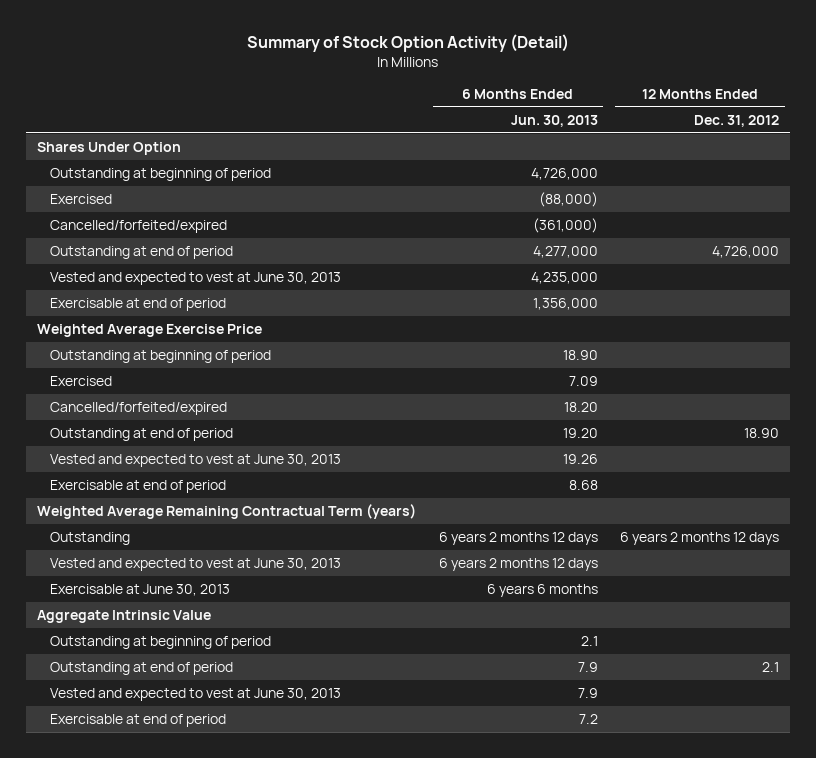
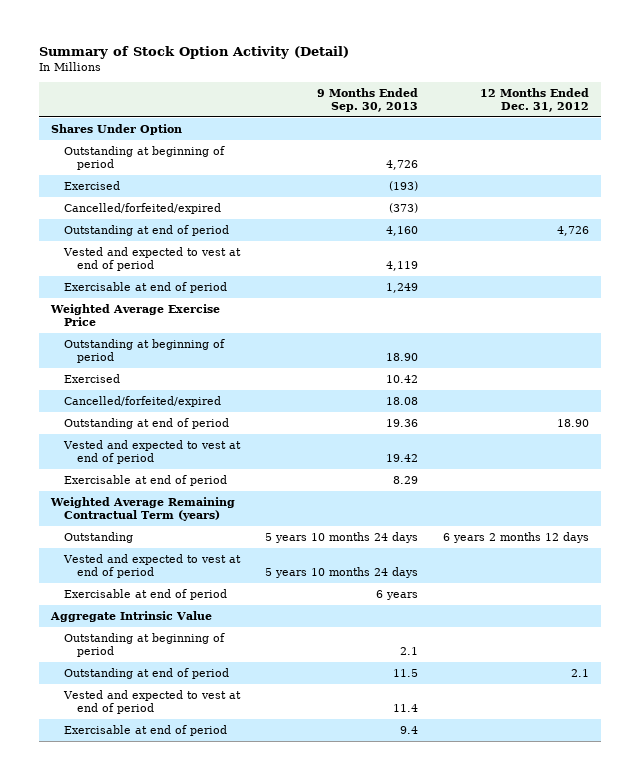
- | 6 Months Ended Jun. 30, 2013 | 12 Months Ended Dec. 31, 2012
+ | 9 Months Ended Sep. 30, 2013 | 12 Months Ended Dec. 31, 2012
- Outstanding at end of period | 4,277,000 | 4,726,000
- Vested and expected to vest at June 30, 2013 | 4,235,000 |
+ Outstanding at end of period | 4,160 | 4,726
+ Vested and expected to vest at end of period | 4,119 |
- Vested and expected to vest at June 30, 2013 | 19.26 |
+ Vested and expected to vest at end of period | 19.42 |
- Vested and expected to vest at June 30, 2013 | 6 years 2 months 12 days |
- Exercisable at June 30, 2013 | 6 years 6 months |
+ Vested and expected to vest at end of period | 5 years 10 months 24 days |
+ Exercisable at end of period | 6 years |
- Vested and expected to vest at June 30, 2013 | 7.9 |
+ Vested and expected to vest at end of period | 11.4 |

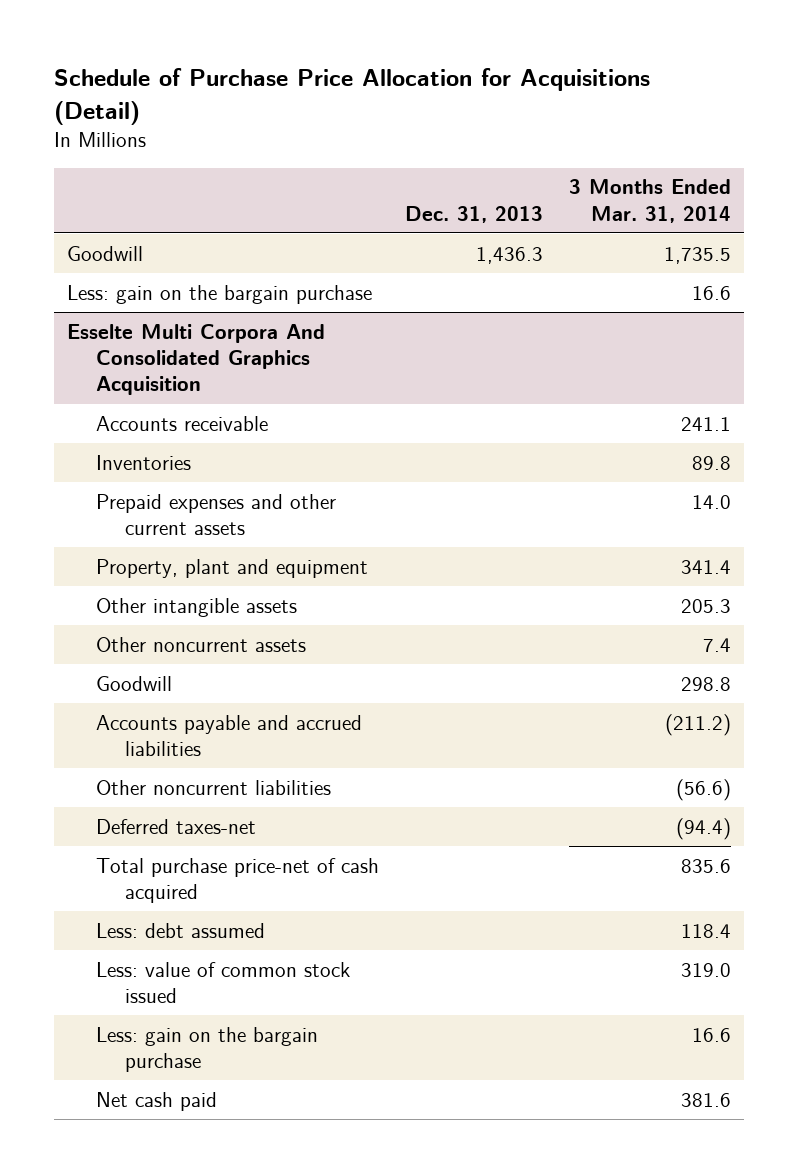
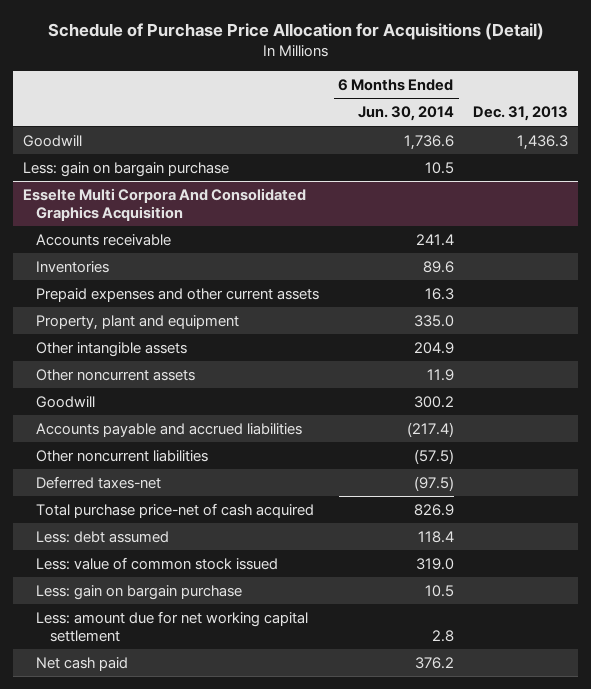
- | Dec. 31, 2013 | 3 Months Ended Mar. 31, 2014
+ | 6 Months Ended Jun. 30, 2014 | Dec. 31, 2013
- Less: gain on the bargain purchase | | 16.6
+ Less: gain on bargain purchase | 10.5 |
@ Esselte Multi Corpora And Consolidated Graphics Acquisition
- Less: gain on the bargain purchase | | 16.6
+ Less: gain on bargain purchase | 10.5 |
+ Less: amount due for net working capital settlement | 2.8 |

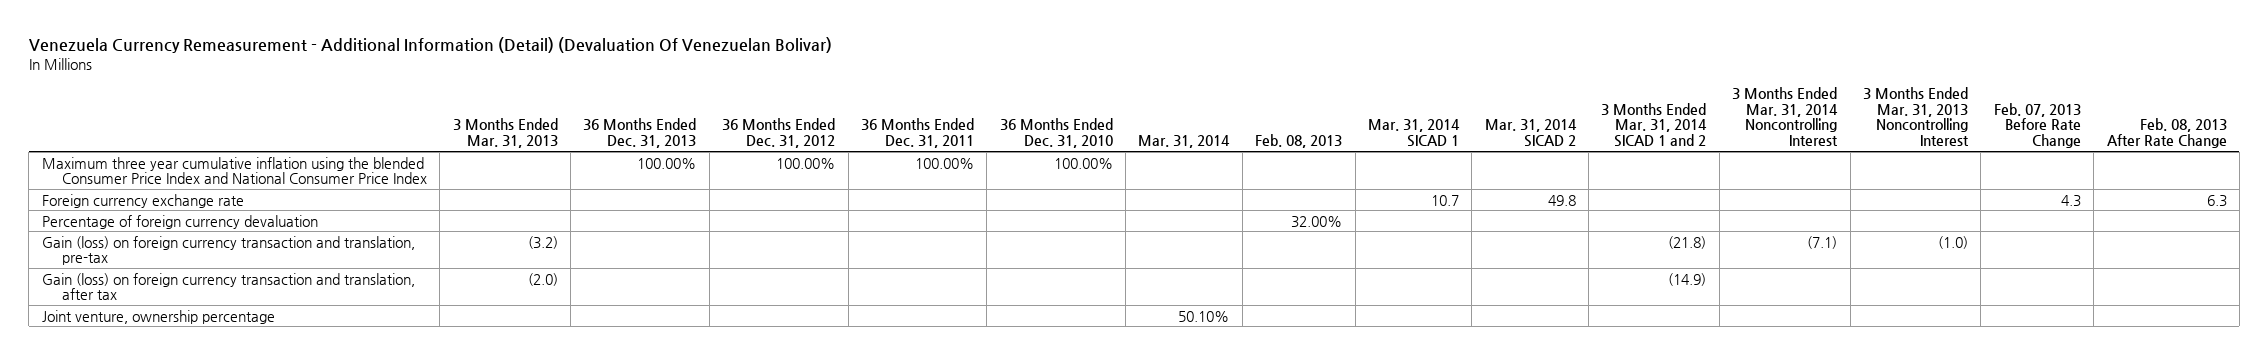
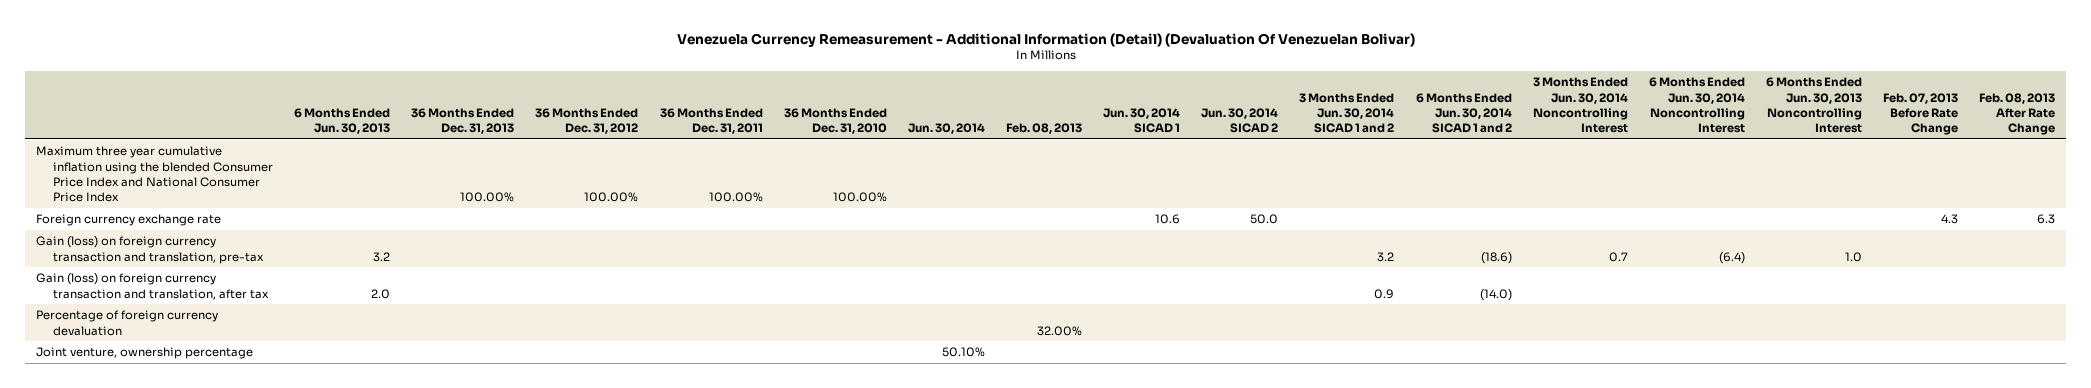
- | 3 Months Ended Mar. 31, 2013 | 36 Months Ended Dec. 31, 2013 | 36 Months Ended Dec. 31, 2012 | 36 Months Ended Dec. 31, 2011 | 36 Months Ended Dec. 31, 2010 | Mar. 31, 2014 | Feb. 08, 2013 | Mar. 31, 2014 SICAD 1 | Mar. 31, 2014 SICAD 2 | 3 Months Ended Mar. 31, 2014 SICAD 1 and 2 | 3 Months Ended Mar. 31, 2014 Noncontrolling Interest | 3 Months Ended Mar. 31, 2013 Noncontrolling Interest | Feb. 07, 2013 Before Rate Change | Feb. 08, 2013 After Rate Change
+ | 6 Months Ended Jun. 30, 2013 | 36 Months Ended Dec. 31, 2013 | 36 Months Ended Dec. 31, 2012 | 36 Months Ended Dec. 31, 2011 | 36 Months Ended Dec. 31, 2010 | Jun. 30, 2014 | Feb. 08, 2013 | Jun. 30, 2014 SICAD 1 | Jun. 30, 2014 SICAD 2 | 3 Months Ended Jun. 30, 2014 SICAD 1 and 2 | 6 Months Ended Jun. 30, 2014 SICAD 1 and 2 | 3 Months Ended Jun. 30, 2014 Noncontrolling Interest | 6 Months Ended Jun. 30, 2014 Noncontrolling Interest | 6 Months Ended Jun. 30, 2013 Noncontrolling Interest | Feb. 07, 2013 Before Rate Change | Feb. 08, 2013 After Rate Change
moved down: Percentage of foreign currency devaluation | | | | | | | 32.00% | | | | | | | | |

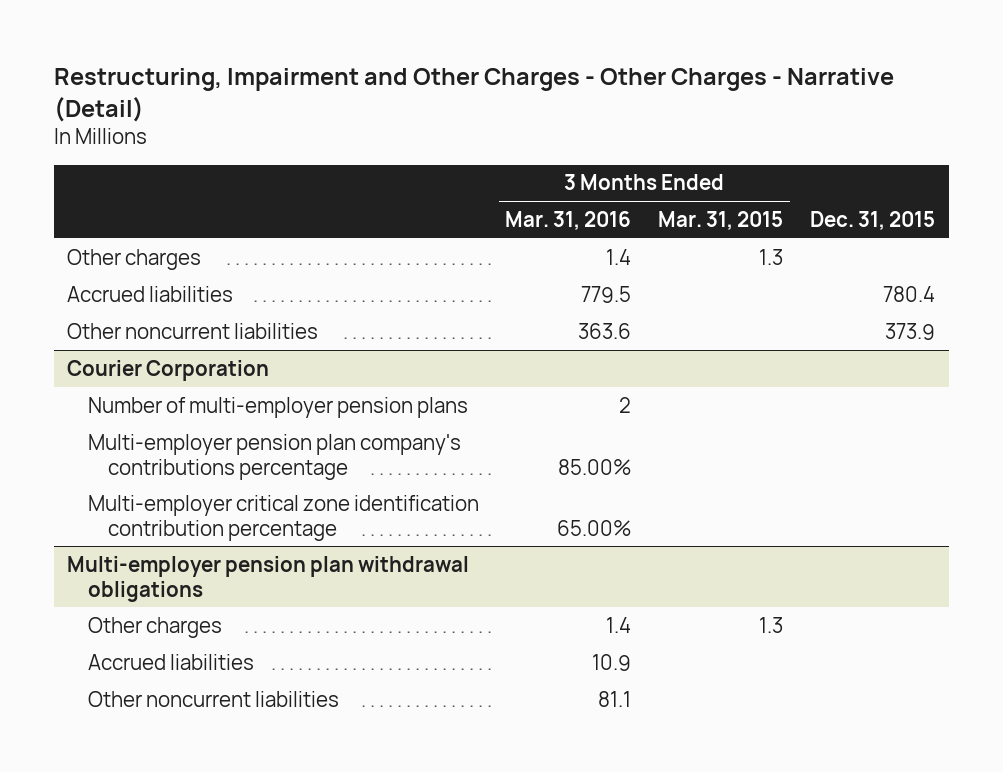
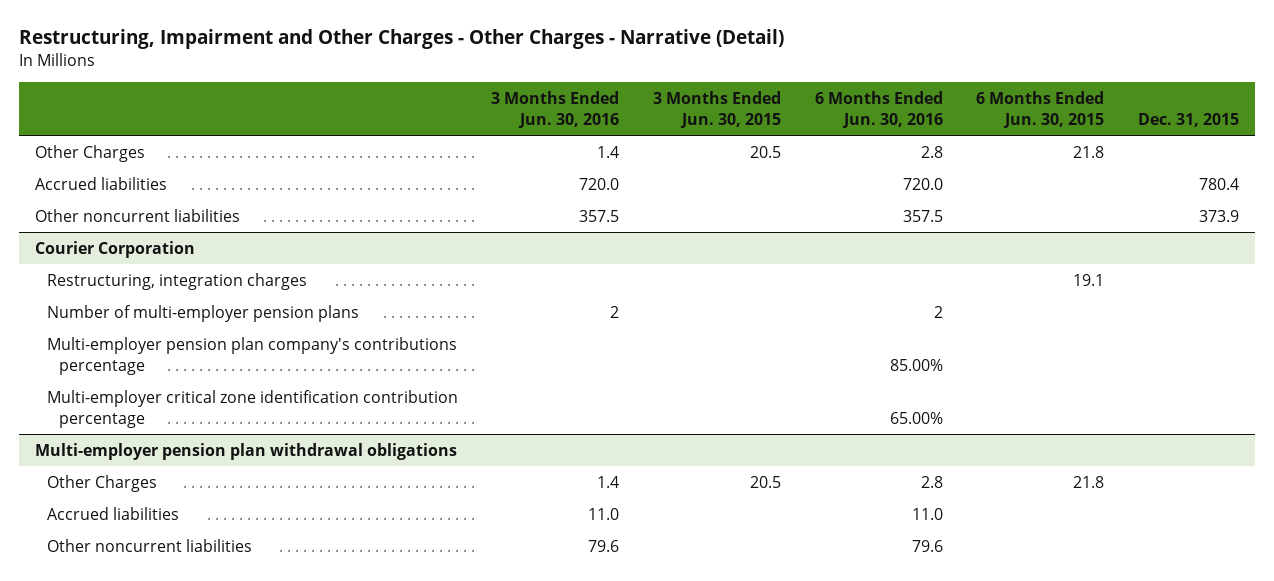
- | 3 Months Ended Mar. 31, 2016 | 3 Months Ended Mar. 31, 2015 | Dec. 31, 2015
+ | 3 Months Ended Jun. 30, 2016 | 3 Months Ended Jun. 30, 2015 | 6 Months Ended Jun. 30, 2016 | 6 Months Ended Jun. 30, 2015 | Dec. 31, 2015
- Other charges | 1.4 | 1.3 |
+ Other Charges | 1.4 | 20.5 | 2.8 | 21.8 |
@ Courier Corporation
+ Restructuring, integration charges | | | | 19.1 |
@ Multi-employer pension plan withdrawal obligations
- Other charges | 1.4 | 1.3 |
+ Other Charges | 1.4 | 20.5 | 2.8 | 21.8 |

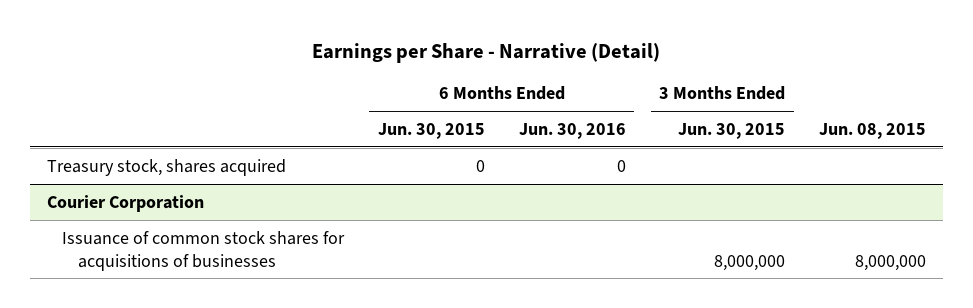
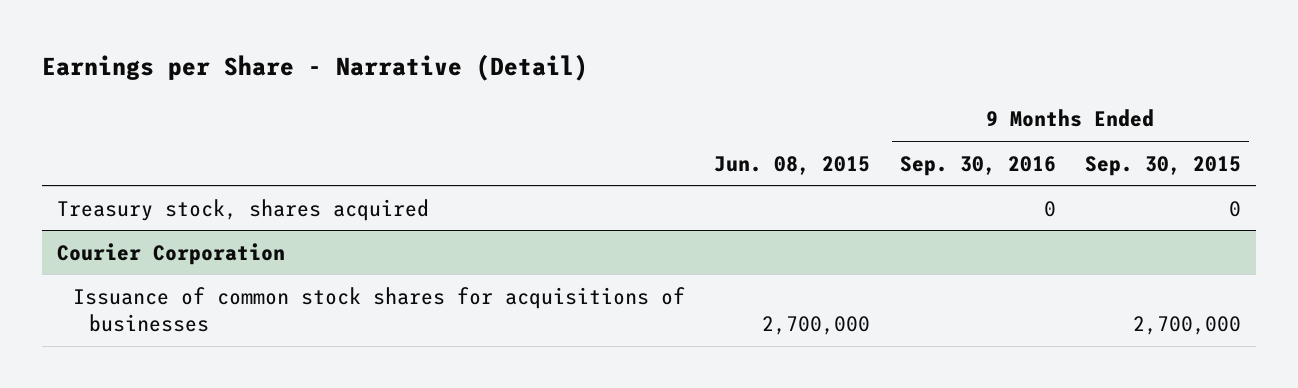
- | 6 Months Ended Jun. 30, 2015 | 6 Months Ended Jun. 30, 2016 | 3 Months Ended Jun. 30, 2015 | Jun. 08, 2015
+ | Jun. 08, 2015 | 9 Months Ended Sep. 30, 2016 | 9 Months Ended Sep. 30, 2015
@ Courier Corporation
- Issuance of common stock shares for acquisitions of businesses | | | 8,000,000 | 8,000,000
+ Issuance of common stock shares for acquisitions of businesses | 2,700,000 | | 2,700,000

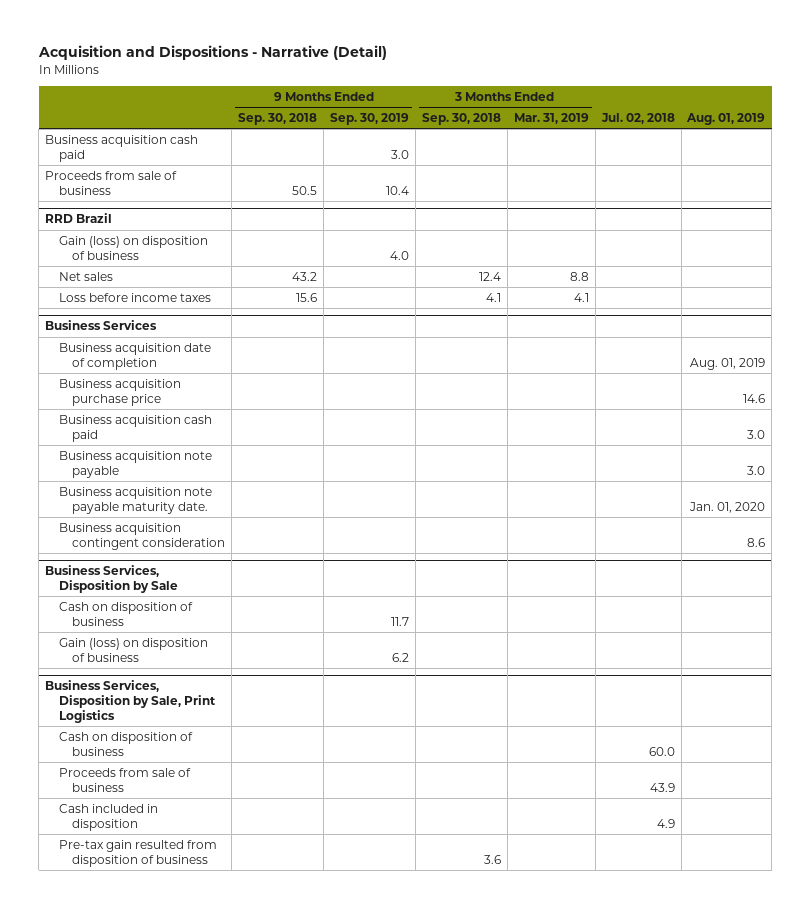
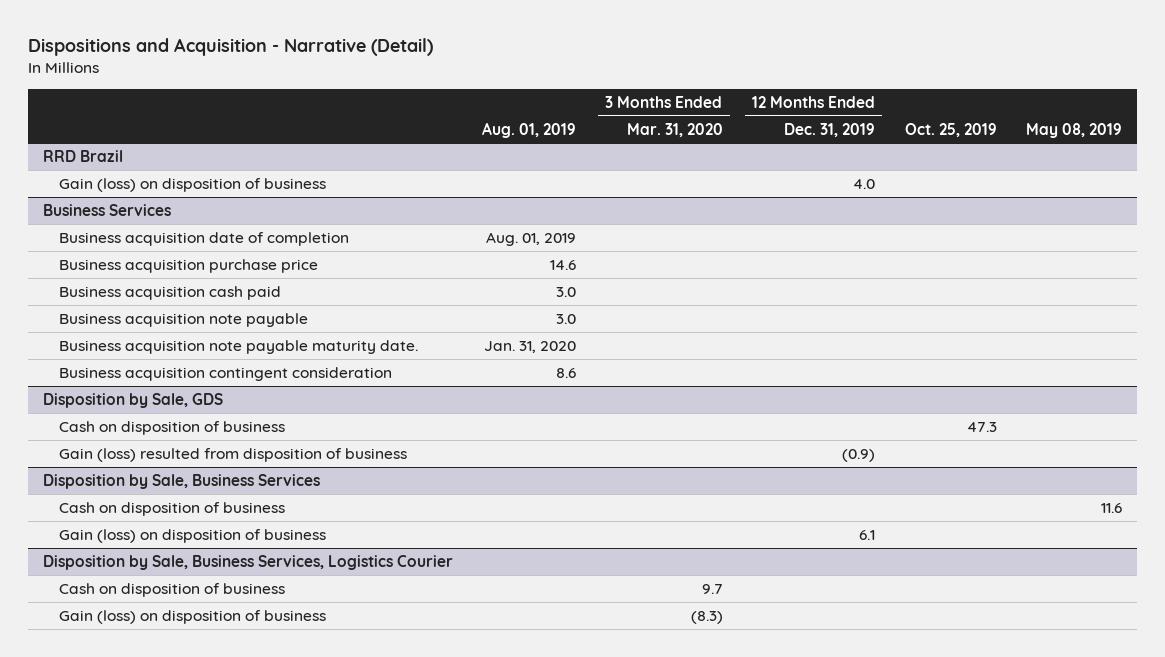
- Acquisition and Dispositions - Narrative (Detail)
+ Dispositions and Acquisition - Narrative (Detail)
- | 9 Months Ended Sep. 30, 2018 | 9 Months Ended Sep. 30, 2019 | 3 Months Ended Sep. 30, 2018 | 3 Months Ended Mar. 31, 2019 | Jul. 02, 2018 | Aug. 01, 2019
+ | Aug. 01, 2019 | 3 Months Ended Mar. 31, 2020 | 12 Months Ended Dec. 31, 2019 | Oct. 25, 2019 | May 08, 2019
- Business acquisition cash paid | | 3.0 | | | |
- Proceeds from sale of business | 50.5 | 10.4 | | | |
@ RRD Brazil
- Net sales | 43.2 | | 12.4 | 8.8 | |
- Loss before income taxes | 15.6 | | 4.1 | 4.1 | |
@ Business Services
- Business acquisition note payable maturity date. | | | | | | Jan. 01, 2020
+ Business acquisition note payable maturity date. | Jan. 31, 2020 | | | |
- Business Services, Disposition by Sale
+ Disposition by Sale, GDS
+ Cash on disposition of business | | | | 47.3 |
+ Gain (loss) resulted from disposition of business | | | (0.9) | |
+ Disposition by Sale, Business Services
- Business Services, Disposition by Sale, Print Logistics
+ Disposition by Sale, Business Services, Logistics Courier
- Proceeds from sale of business | | | | | 43.9 |
- Cash included in disposition | | | | | 4.9 |
- Pre-tax gain resulted from disposition of business | | | 3.6 | | |
+ Gain (loss) on disposition of business | | (8.3) | | |

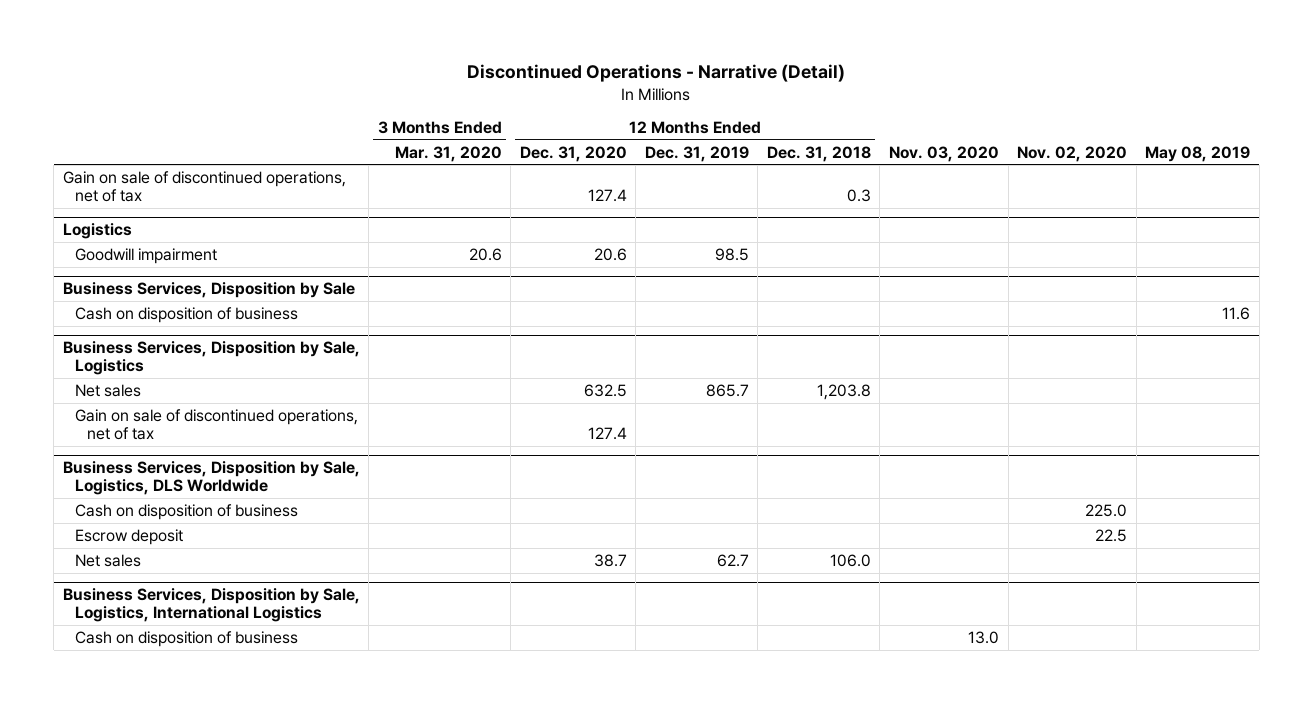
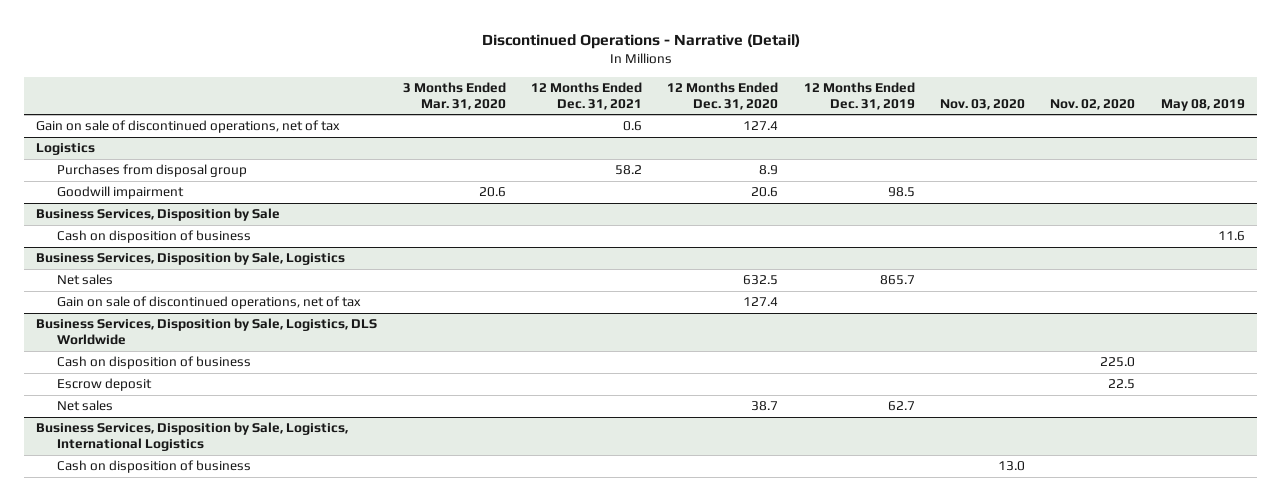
- | 3 Months Ended Mar. 31, 2020 | 12 Months Ended Dec. 31, 2020 | 12 Months Ended Dec. 31, 2019 | 12 Months Ended Dec. 31, 2018 | Nov. 03, 2020 | Nov. 02, 2020 | May 08, 2019
+ | 3 Months Ended Mar. 31, 2020 | 12 Months Ended Dec. 31, 2021 | 12 Months Ended Dec. 31, 2020 | 12 Months Ended Dec. 31, 2019 | Nov. 03, 2020 | Nov. 02, 2020 | May 08, 2019
@ Logistics
+ Purchases from disposal group | | 58.2 | 8.9 | | | |

